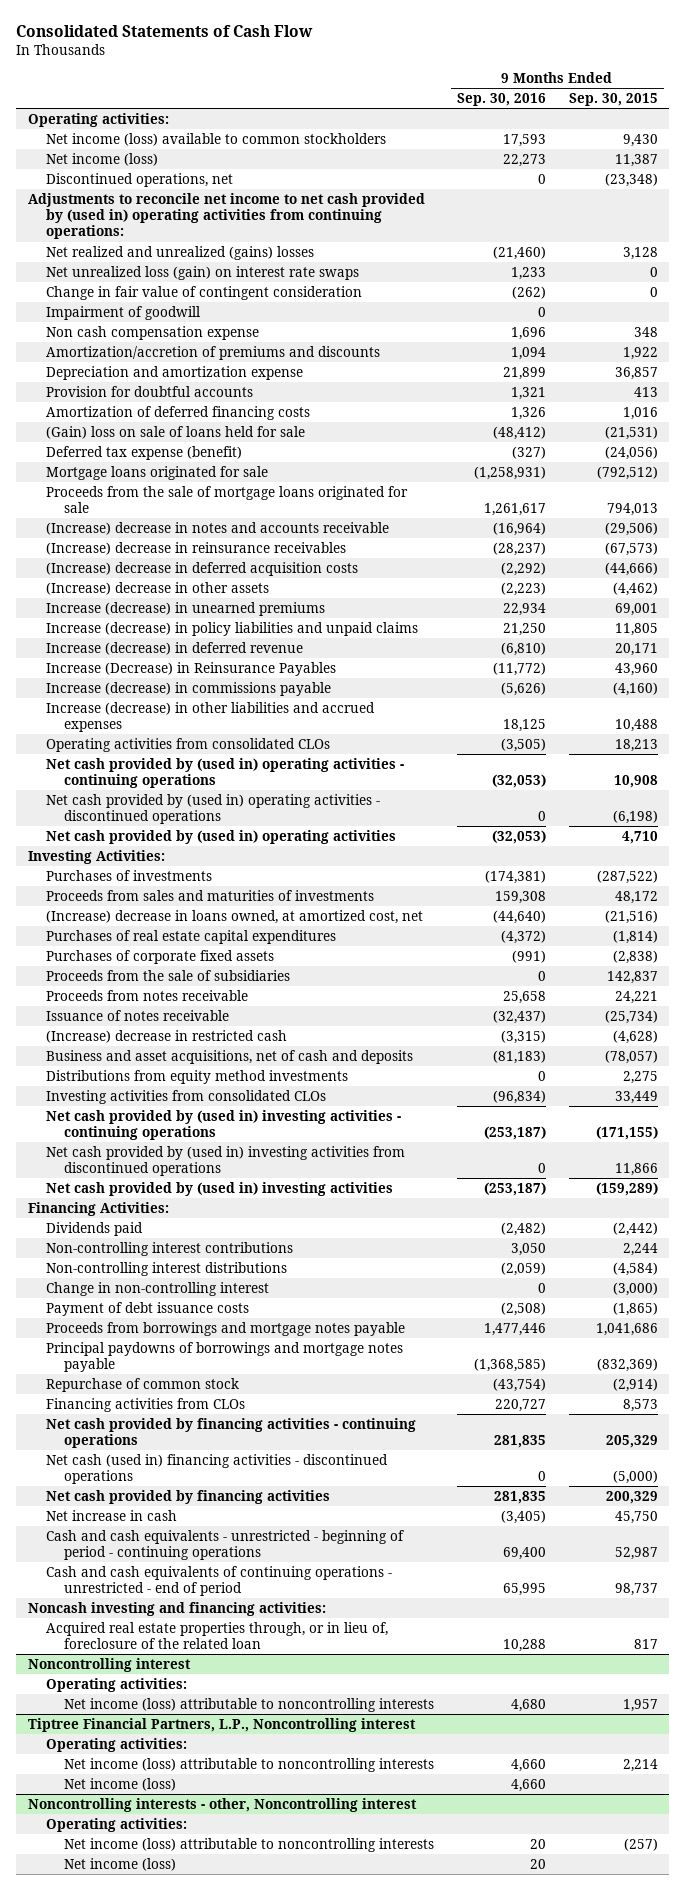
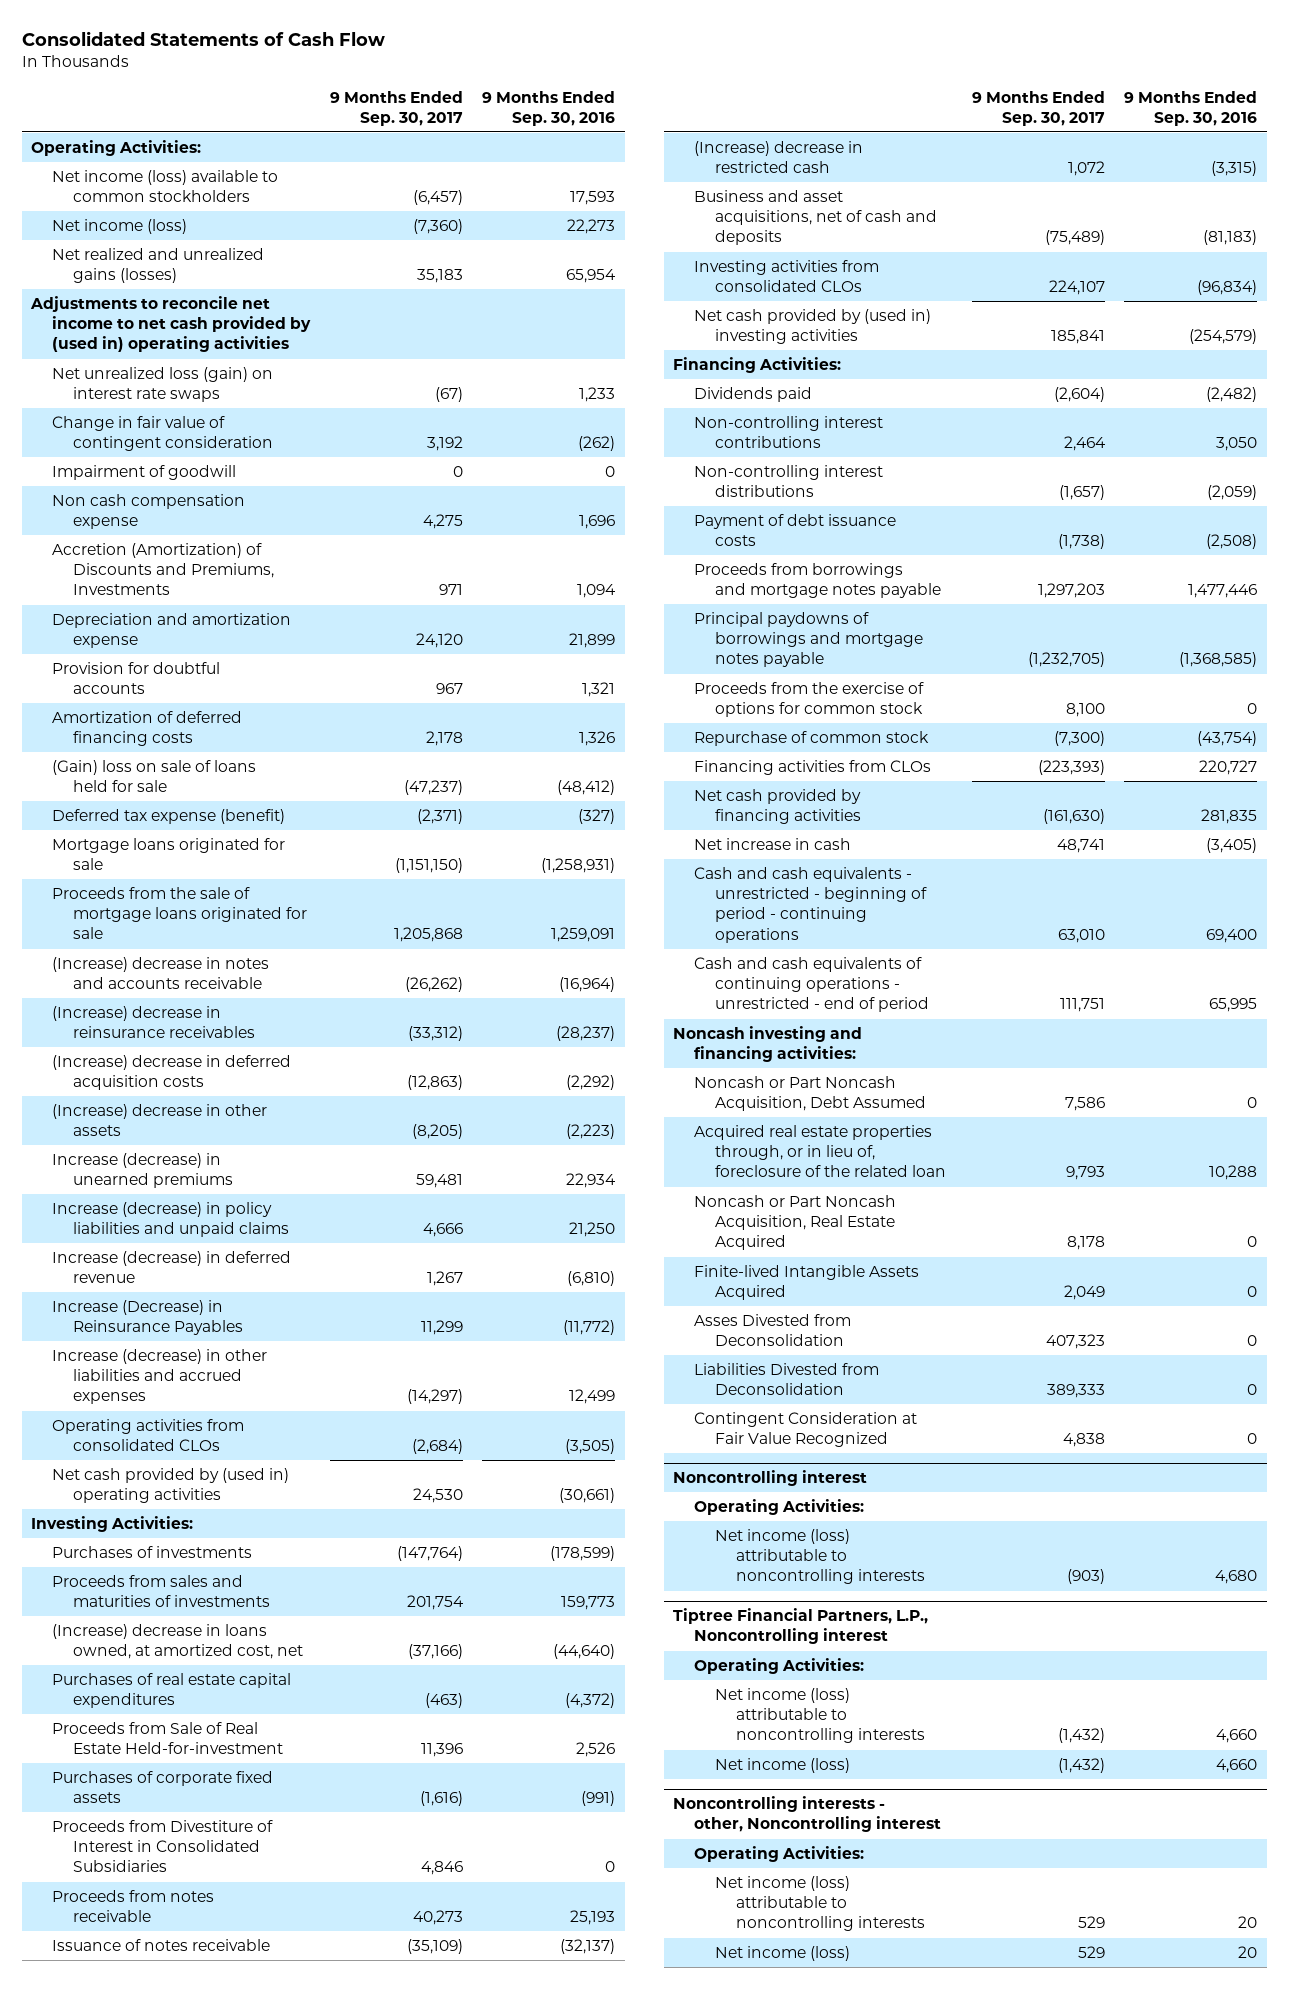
- | 9 Months Ended Sep. 30, 2016 | 9 Months Ended Sep. 30, 2015
+ | 9 Months Ended Sep. 30, 2017 | 9 Months Ended Sep. 30, 2016
- Operating activities:
+ Operating Activities:
- Discontinued operations, net | 0 | (23,348)
- Adjustments to reconcile net income to net cash provided by (used in) operating activities from continuing operations:
- Net realized and unrealized (gains) losses | (21,460) | 3,128
+ Net realized and unrealized gains (losses) | 35,183 | 65,954
+ Adjustments to reconcile net income to net cash provided by (used in) operating activities
- Amortization/accretion of premiums and discounts | 1,094 | 1,922
+ Accretion (Amortization) of Discounts and Premiums, Investments | 971 | 1,094
- Proceeds from the sale of mortgage loans originated for sale | 1,261,617 | 794,013
+ Proceeds from the sale of mortgage loans originated for sale | 1,205,868 | 1,259,091
- Increase (decrease) in commissions payable | (5,626) | (4,160)
- Increase (decrease) in other liabilities and accrued expenses | 18,125 | 10,488
+ Increase (decrease) in other liabilities and accrued expenses | (14,297) | 12,499
- Net cash provided by (used in) operating activities - continuing operations | (32,053) | 10,908
- Net cash provided by (used in) operating activities - discontinued operations | 0 | (6,198)
- Net cash provided by (used in) operating activities | (32,053) | 4,710
+ Net cash provided by (used in) operating activities | 24,530 | (30,661)
- Purchases of investments | (174,381) | (287,522)
- Proceeds from sales and maturities of investments | 159,308 | 48,172
+ Purchases of investments | (147,764) | (178,599)
+ Proceeds from sales and maturities of investments | 201,754 | 159,773
+ Proceeds from Sale of Real Estate Held-for-investment | 11,396 | 2,526
- Proceeds from the sale of subsidiaries | 0 | 142,837
- Proceeds from notes receivable | 25,658 | 24,221
- Issuance of notes receivable | (32,437) | (25,734)
+ Proceeds from Divestiture of Interest in Consolidated Subsidiaries | 4,846 | 0
+ Proceeds from notes receivable | 40,273 | 25,193
+ Issuance of notes receivable | (35,109) | (32,137)
- Distributions from equity method investments | 0 | 2,275
- Net cash provided by (used in) investing activities - continuing operations | (253,187) | (171,155)
- Net cash provided by (used in) investing activities from discontinued operations | 0 | 11,866
- Net cash provided by (used in) investing activities | (253,187) | (159,289)
+ Net cash provided by (used in) investing activities | 185,841 | (254,579)
- Change in non-controlling interest | 0 | (3,000)
+ Proceeds from the exercise of options for common stock | 8,100 | 0
- Net cash provided by financing activities - continuing operations | 281,835 | 205,329
- Net cash (used in) financing activities - discontinued operations | 0 | (5,000)
+ Noncash or Part Noncash Acquisition, Debt Assumed | 7,586 | 0
+ Noncash or Part Noncash Acquisition, Real Estate Acquired | 8,178 | 0
+ Finite-lived Intangible Assets Acquired | 2,049 | 0
+ Asses Divested from Deconsolidation | 407,323 | 0
+ Liabilities Divested from Deconsolidation | 389,333 | 0
+ Contingent Consideration at Fair Value Recognized | 4,838 | 0
@ Noncontrolling interest
- Operating activities:
+ Operating Activities:
@ Tiptree Financial Partners, L.P., Noncontrolling interest
- Operating activities:
+ Operating Activities:
@ Noncontrolling interests - other, Noncontrolling interest
- Operating activities:
+ Operating Activities:

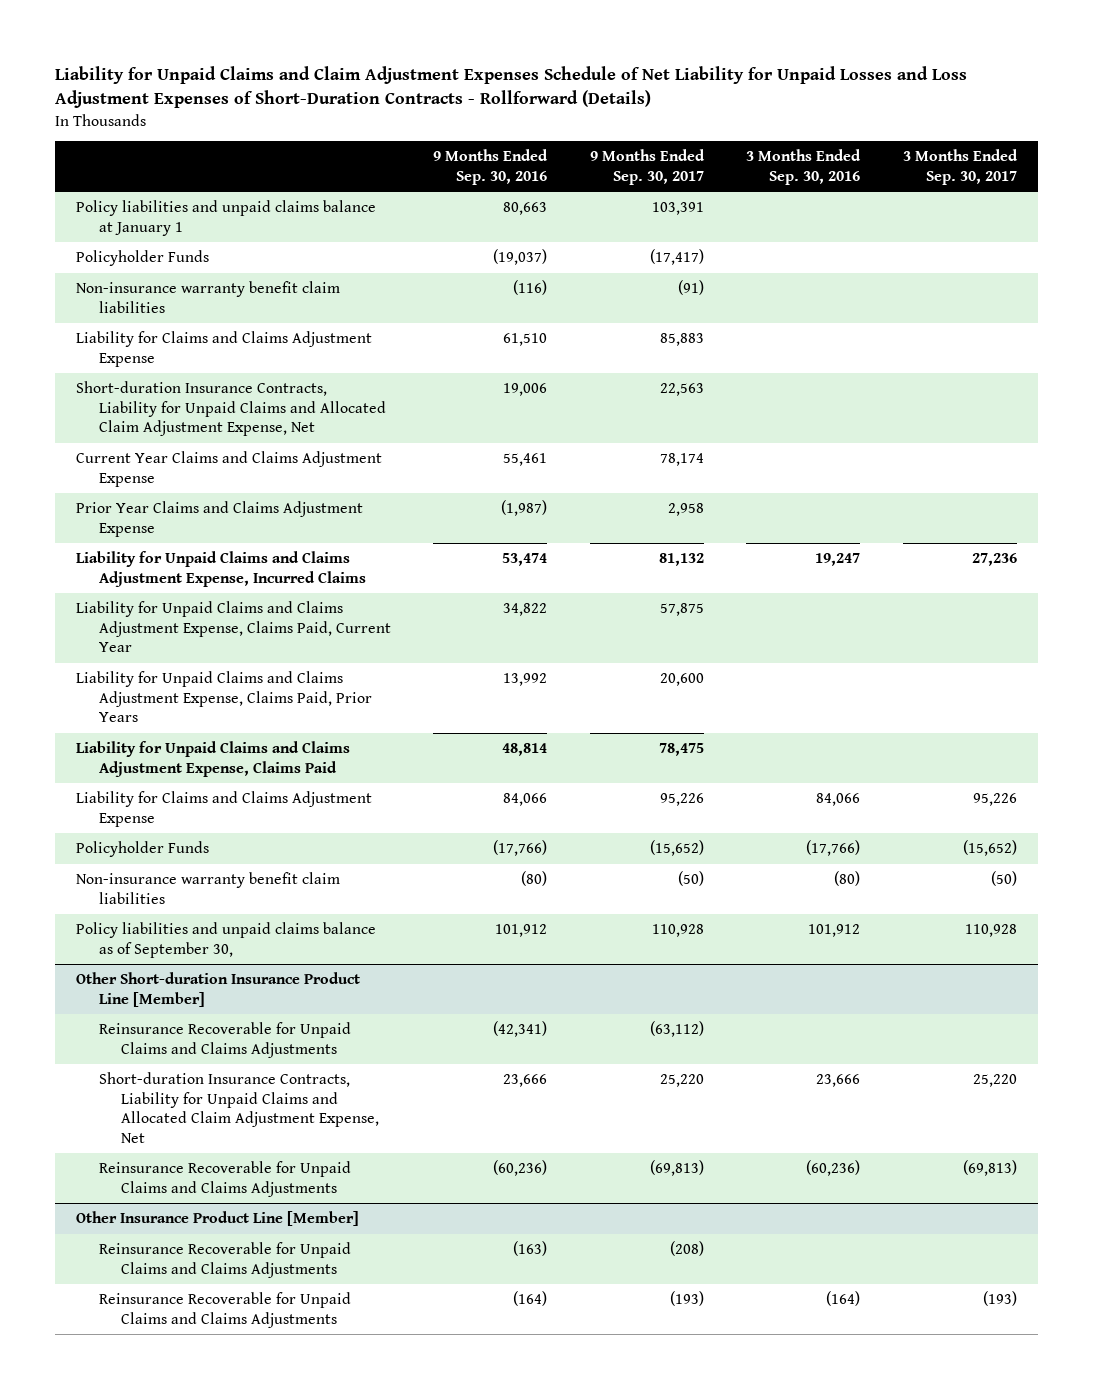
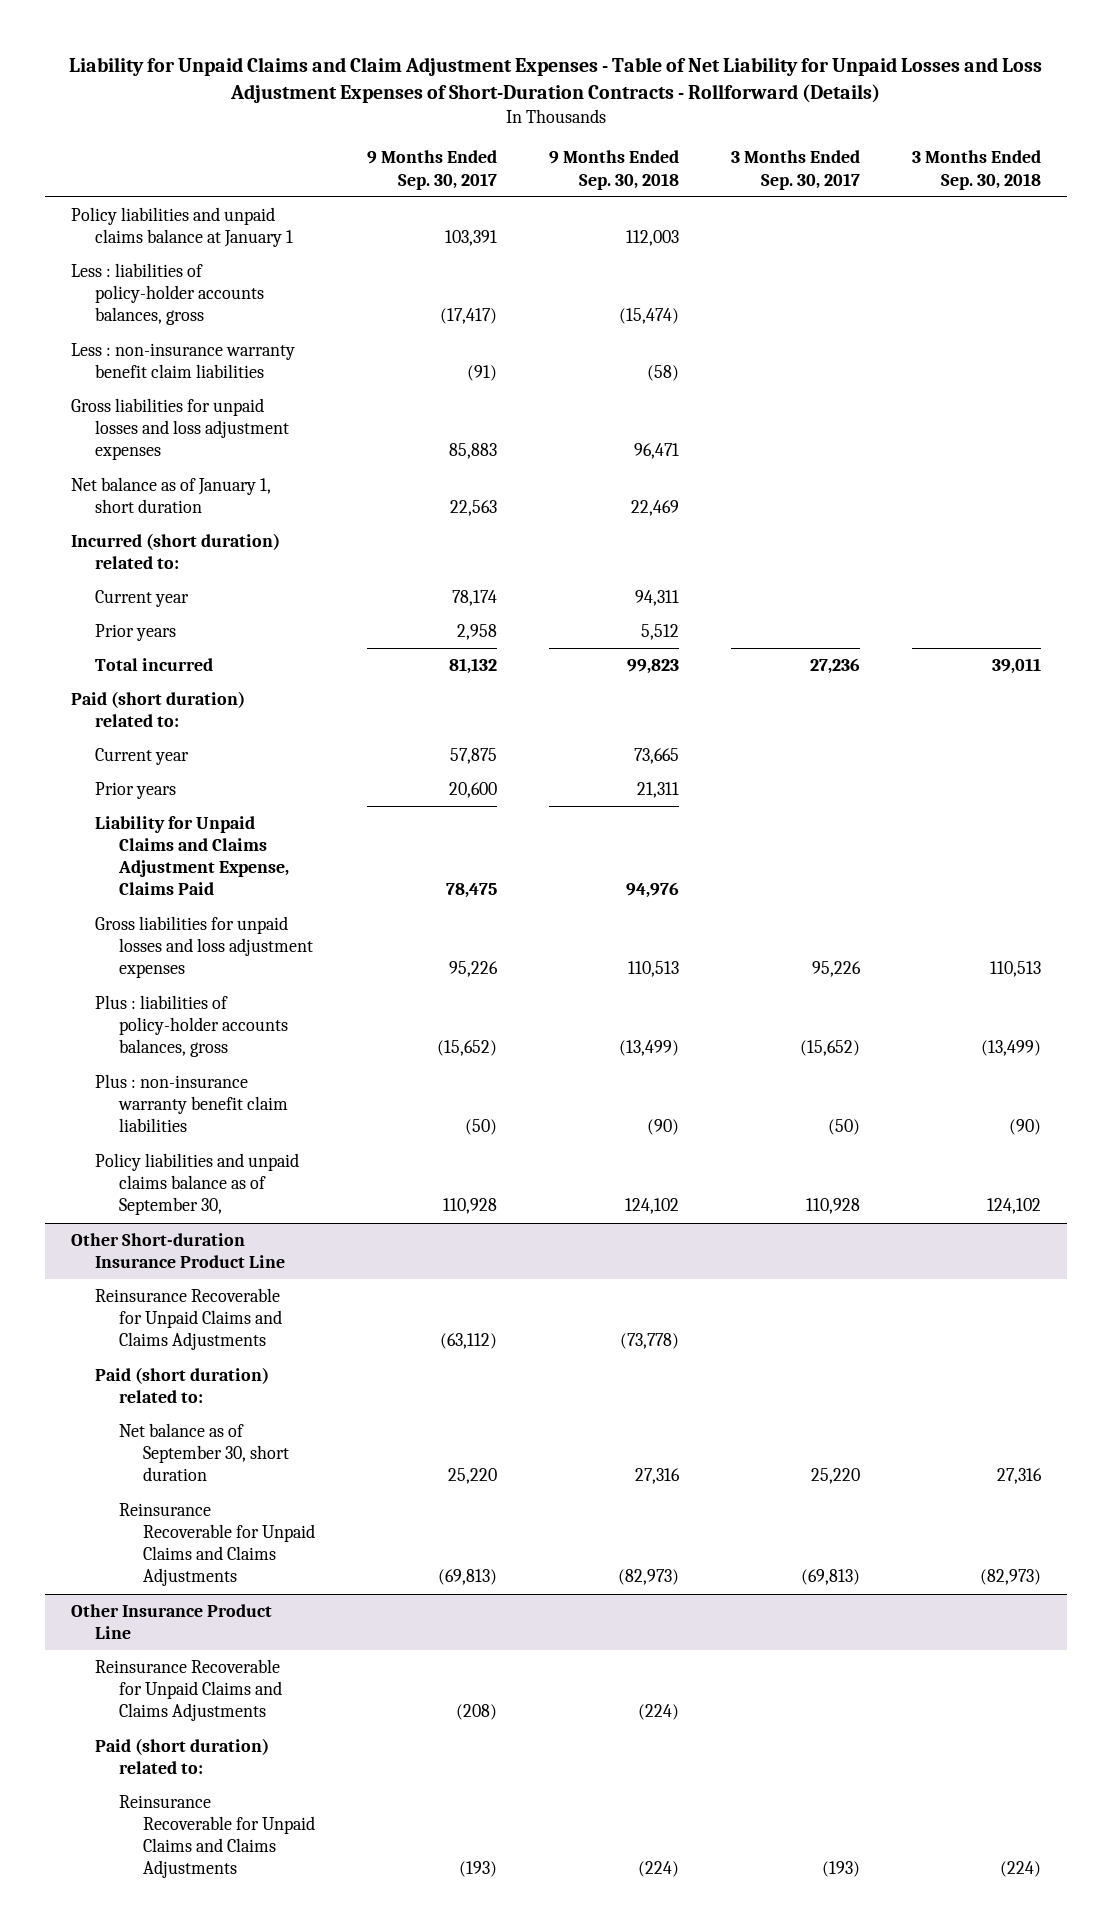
- Liability for Unpaid Claims and Claim Adjustment Expenses Schedule of Net Liability for Unpaid Losses and Loss Adjustment Expenses of Short-Duration Contracts - Rollforward (Details)
+ Liability for Unpaid Claims and Claim Adjustment Expenses - Table of Net Liability for Unpaid Losses and Loss Adjustment Expenses of Short-Duration Contracts - Rollforward (Details)
- | 9 Months Ended Sep. 30, 2016 | 9 Months Ended Sep. 30, 2017 | 3 Months Ended Sep. 30, 2016 | 3 Months Ended Sep. 30, 2017
+ | 9 Months Ended Sep. 30, 2017 | 9 Months Ended Sep. 30, 2018 | 3 Months Ended Sep. 30, 2017 | 3 Months Ended Sep. 30, 2018
- Policyholder Funds | (19,037) | (17,417) | |
- Non-insurance warranty benefit claim liabilities | (116) | (91) | |
- Liability for Claims and Claims Adjustment Expense | 61,510 | 85,883 | |
- Short-duration Insurance Contracts, Liability for Unpaid Claims and Allocated Claim Adjustment Expense, Net | 19,006 | 22,563 | |
- Current Year Claims and Claims Adjustment Expense | 55,461 | 78,174 | |
- Prior Year Claims and Claims Adjustment Expense | (1,987) | 2,958 | |
- Liability for Unpaid Claims and Claims Adjustment Expense, Incurred Claims | 53,474 | 81,132 | 19,247 | 27,236
- Liability for Unpaid Claims and Claims Adjustment Expense, Claims Paid, Current Year | 34,822 | 57,875 | |
- Liability for Unpaid Claims and Claims Adjustment Expense, Claims Paid, Prior Years | 13,992 | 20,600 | |
+ Less : liabilities of policy-holder accounts balances, gross | (17,417) | (15,474) | |
+ Less : non-insurance warranty benefit claim liabilities | (91) | (58) | |
+ Gross liabilities for unpaid losses and loss adjustment expenses | 85,883 | 96,471 | |
+ Net balance as of January 1, short duration | 22,563 | 22,469 | |
+ Incurred (short duration) related to:
+ Current year | 78,174 | 94,311 | |
+ Prior years | 2,958 | 5,512 | |
+ Total incurred | 81,132 | 99,823 | 27,236 | 39,011
+ Paid (short duration) related to:
+ Current year | 57,875 | 73,665 | |
+ Prior years | 20,600 | 21,311 | |
- Liability for Claims and Claims Adjustment Expense | 84,066 | 95,226 | 84,066 | 95,226
- Policyholder Funds | (17,766) | (15,652) | (17,766) | (15,652)
- Non-insurance warranty benefit claim liabilities | (80) | (50) | (80) | (50)
+ Gross liabilities for unpaid losses and loss adjustment expenses | 95,226 | 110,513 | 95,226 | 110,513
+ Plus : liabilities of policy-holder accounts balances, gross | (15,652) | (13,499) | (15,652) | (13,499)
+ Plus : non-insurance warranty benefit claim liabilities | (50) | (90) | (50) | (90)
- Other Short-duration Insurance Product Line [Member]
+ Other Short-duration Insurance Product Line
- Short-duration Insurance Contracts, Liability for Unpaid Claims and Allocated Claim Adjustment Expense, Net | 23,666 | 25,220 | 23,666 | 25,220
+ Paid (short duration) related to:
+ Net balance as of September 30, short duration | 25,220 | 27,316 | 25,220 | 27,316
- Other Insurance Product Line [Member]
+ Other Insurance Product Line
+ Paid (short duration) related to:

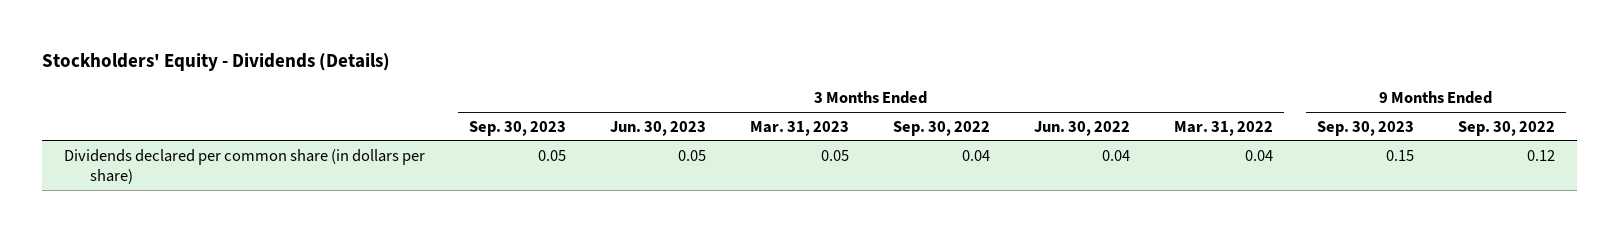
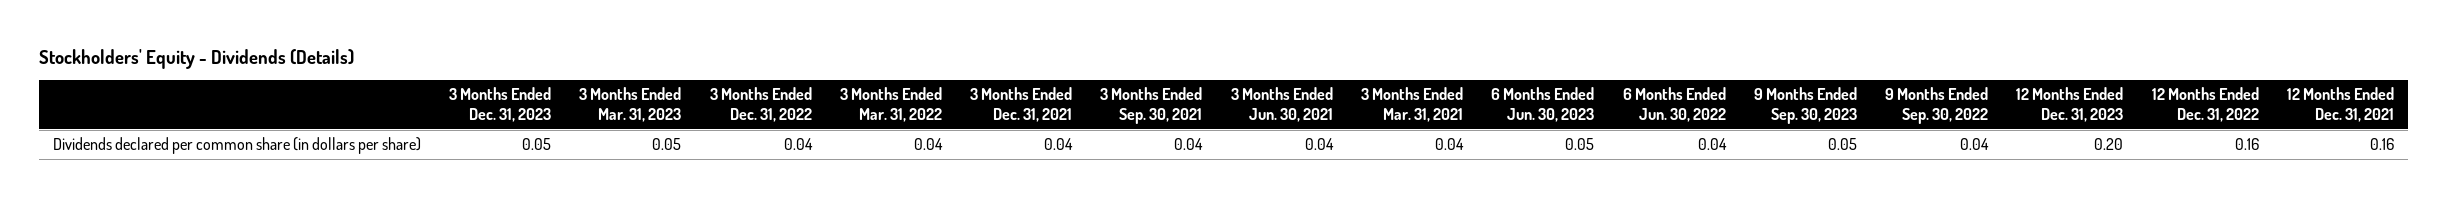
- | 3 Months Ended Sep. 30, 2023 | 3 Months Ended Jun. 30, 2023 | 3 Months Ended Mar. 31, 2023 | 3 Months Ended Sep. 30, 2022 | 3 Months Ended Jun. 30, 2022 | 3 Months Ended Mar. 31, 2022 | 9 Months Ended Sep. 30, 2023 | 9 Months Ended Sep. 30, 2022
+ | 3 Months Ended Dec. 31, 2023 | 3 Months Ended Mar. 31, 2023 | 3 Months Ended Dec. 31, 2022 | 3 Months Ended Mar. 31, 2022 | 3 Months Ended Dec. 31, 2021 | 3 Months Ended Sep. 30, 2021 | 3 Months Ended Jun. 30, 2021 | 3 Months Ended Mar. 31, 2021 | 6 Months Ended Jun. 30, 2023 | 6 Months Ended Jun. 30, 2022 | 9 Months Ended Sep. 30, 2023 | 9 Months Ended Sep. 30, 2022 | 12 Months Ended Dec. 31, 2023 | 12 Months Ended Dec. 31, 2022 | 12 Months Ended Dec. 31, 2021
- Dividends declared per common share (in dollars per share) | 0.05 | 0.05 | 0.05 | 0.04 | 0.04 | 0.04 | 0.15 | 0.12
+ Dividends declared per common share (in dollars per share) | 0.05 | 0.05 | 0.04 | 0.04 | 0.04 | 0.04 | 0.04 | 0.04 | 0.05 | 0.04 | 0.05 | 0.04 | 0.20 | 0.16 | 0.16

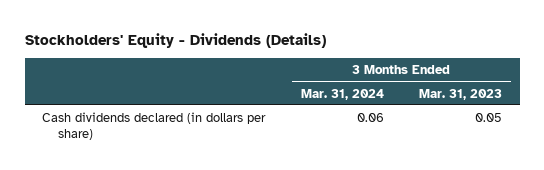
- | 3 Months Ended Dec. 31, 2023 | 3 Months Ended Mar. 31, 2023 | 3 Months Ended Dec. 31, 2022 | 3 Months Ended Mar. 31, 2022 | 3 Months Ended Dec. 31, 2021 | 3 Months Ended Sep. 30, 2021 | 3 Months Ended Jun. 30, 2021 | 3 Months Ended Mar. 31, 2021 | 6 Months Ended Jun. 30, 2023 | 6 Months Ended Jun. 30, 2022 | 9 Months Ended Sep. 30, 2023 | 9 Months Ended Sep. 30, 2022 | 12 Months Ended Dec. 31, 2023 | 12 Months Ended Dec. 31, 2022 | 12 Months Ended Dec. 31, 2021
+ | 3 Months Ended Mar. 31, 2024 | 3 Months Ended Mar. 31, 2023
- Dividends declared per common share (in dollars per share) | 0.05 | 0.05 | 0.04 | 0.04 | 0.04 | 0.04 | 0.04 | 0.04 | 0.05 | 0.04 | 0.05 | 0.04 | 0.20 | 0.16 | 0.16
+ Cash dividends declared (in dollars per share) | 0.06 | 0.05

